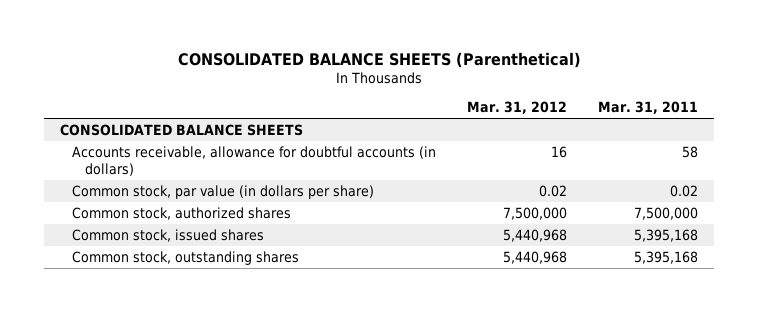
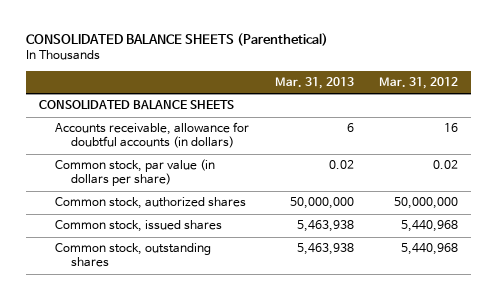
- | Mar. 31, 2012 | Mar. 31, 2011
+ | Mar. 31, 2013 | Mar. 31, 2012
- Common stock, authorized shares | 7,500,000 | 7,500,000
+ Common stock, authorized shares | 50,000,000 | 50,000,000

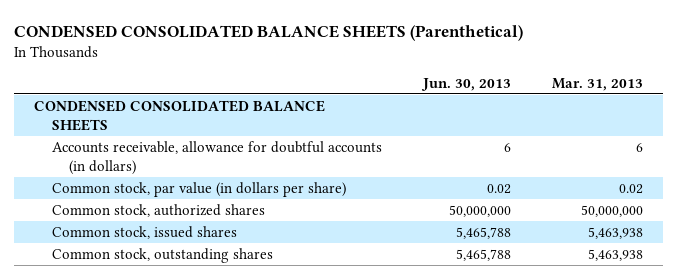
- CONSOLIDATED BALANCE SHEETS (Parenthetical)
+ CONDENSED CONSOLIDATED BALANCE SHEETS (Parenthetical)
- | Mar. 31, 2013 | Mar. 31, 2012
+ | Jun. 30, 2013 | Mar. 31, 2013
- CONSOLIDATED BALANCE SHEETS
+ CONDENSED CONSOLIDATED BALANCE SHEETS

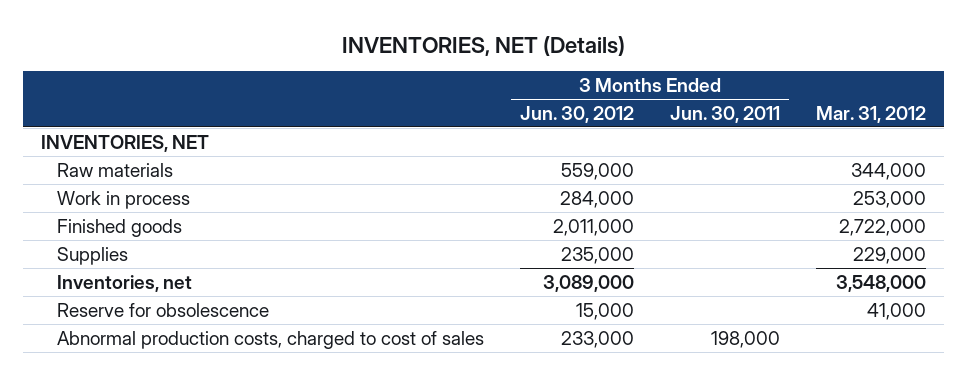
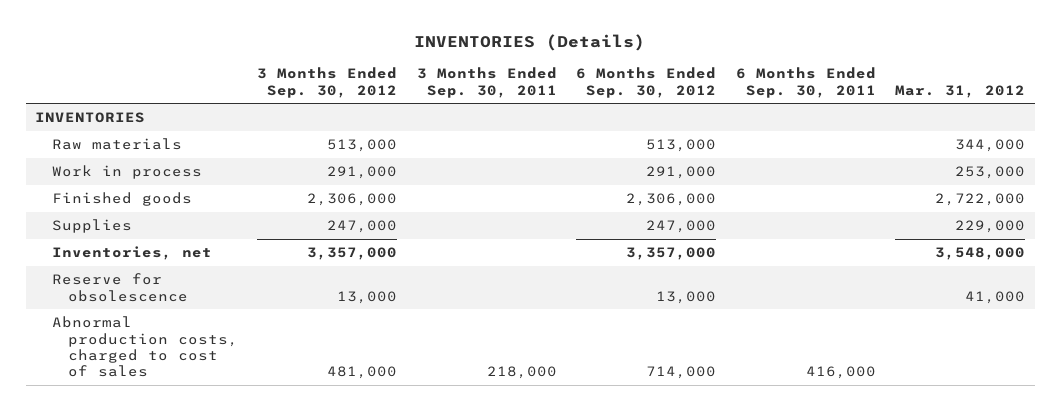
- INVENTORIES, NET (Details)
+ INVENTORIES (Details)
- | 3 Months Ended Jun. 30, 2012 | 3 Months Ended Jun. 30, 2011 | Mar. 31, 2012
+ | 3 Months Ended Sep. 30, 2012 | 3 Months Ended Sep. 30, 2011 | 6 Months Ended Sep. 30, 2012 | 6 Months Ended Sep. 30, 2011 | Mar. 31, 2012
- INVENTORIES, NET
+ INVENTORIES

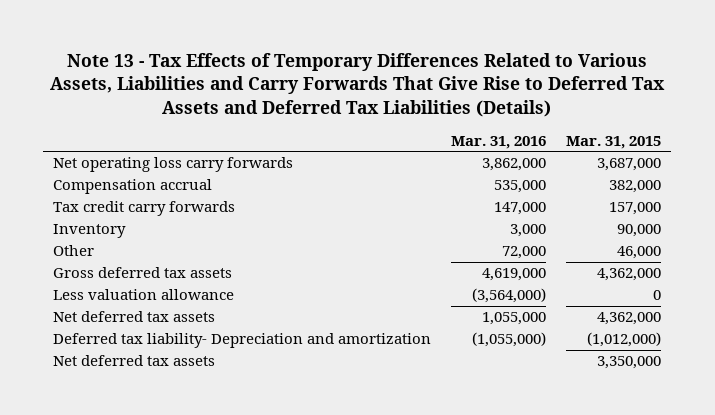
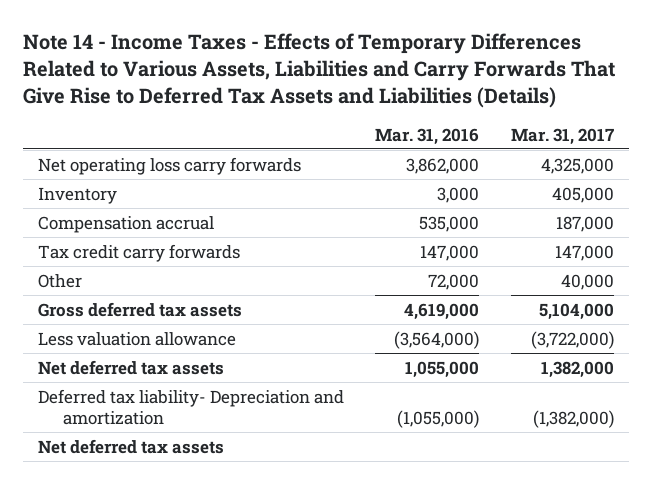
- Note 13 - Tax Effects of Temporary Differences Related to Various Assets, Liabilities and Carry Forwards That Give Rise to Deferred Tax Assets and Deferred Tax Liabilities (Details)
+ Note 14 - Income Taxes - Effects of Temporary Differences Related to Various Assets, Liabilities and Carry Forwards That Give Rise to Deferred Tax Assets and Liabilities (Details)
- | Mar. 31, 2016 | Mar. 31, 2015
+ | Mar. 31, 2016 | Mar. 31, 2017
moved up: Inventory | 3,000 | 405,000

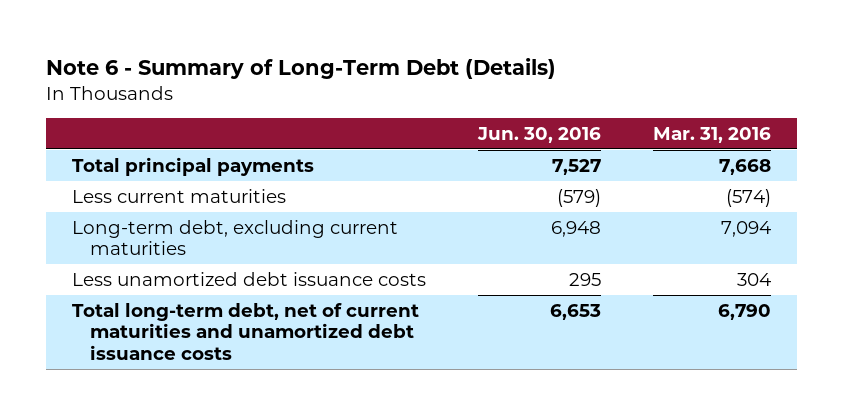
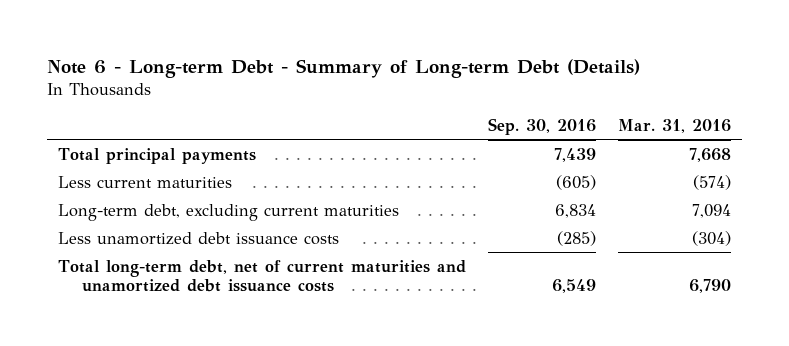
- Note 6 - Summary of Long-Term Debt (Details)
+ Note 6 - Long-term Debt - Summary of Long-term Debt (Details)
- | Jun. 30, 2016 | Mar. 31, 2016
+ | Sep. 30, 2016 | Mar. 31, 2016
- Less unamortized debt issuance costs | 295 | 304
+ Less unamortized debt issuance costs | (285) | (304)

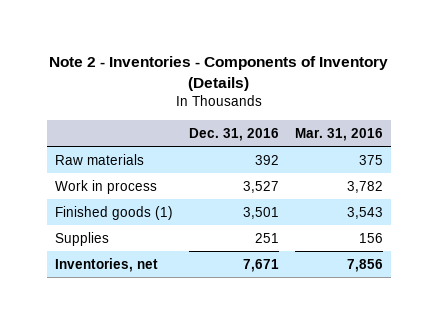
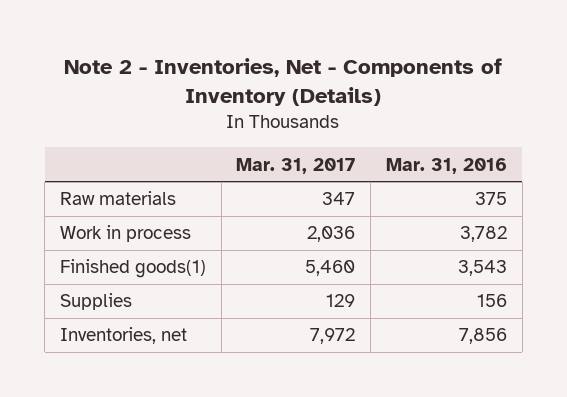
- Note 2 - Inventories - Components of Inventory (Details)
+ Note 2 - Inventories, Net - Components of Inventory (Details)
- | Dec. 31, 2016 | Mar. 31, 2016
+ | Mar. 31, 2017 | Mar. 31, 2016
- Finished goods (1) | 3,501 | 3,543
+ Finished goods(1) | 5,460 | 3,543

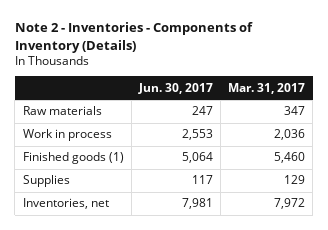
- Note 2 - Inventories, Net - Components of Inventory (Details)
+ Note 2 - Inventories - Components of Inventory (Details)
- | Mar. 31, 2017 | Mar. 31, 2016
+ | Jun. 30, 2017 | Mar. 31, 2017
- Finished goods(1) | 5,460 | 3,543
+ Finished goods (1) | 5,064 | 5,460

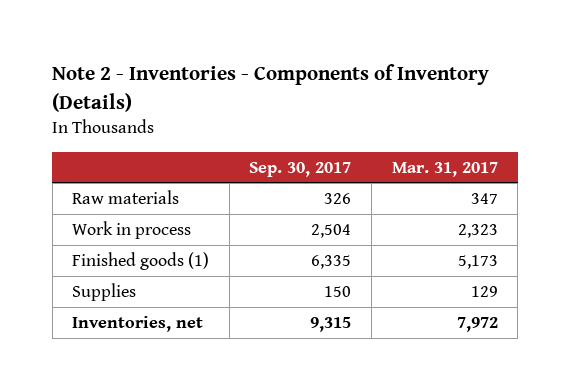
- | Jun. 30, 2017 | Mar. 31, 2017
+ | Sep. 30, 2017 | Mar. 31, 2017
- Work in process | 2,553 | 2,036
- Finished goods (1) | 5,064 | 5,460
+ Work in process | 2,504 | 2,323
+ Finished goods (1) | 6,335 | 5,173

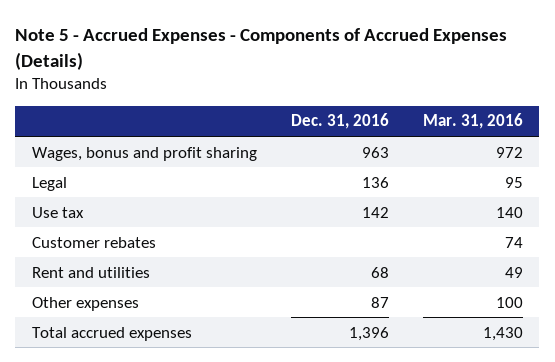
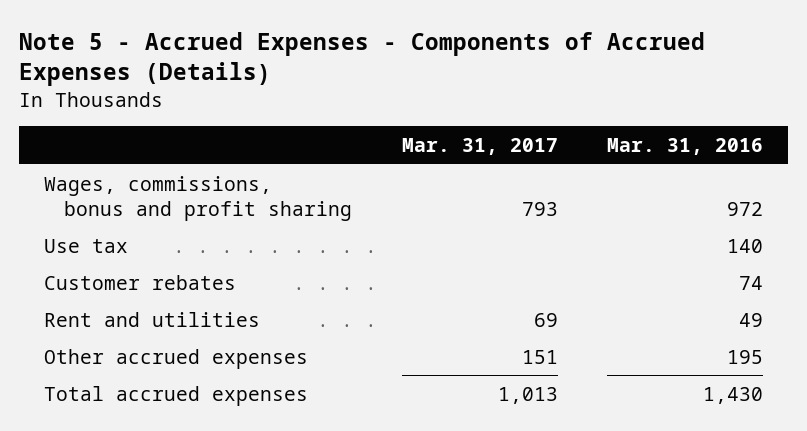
- | Dec. 31, 2016 | Mar. 31, 2016
+ | Mar. 31, 2017 | Mar. 31, 2016
- Wages, bonus and profit sharing | 963 | 972
- Legal | 136 | 95
+ Wages, commissions, bonus and profit sharing | 793 | 972
- Other expenses | 87 | 100
+ Other accrued expenses | 151 | 195

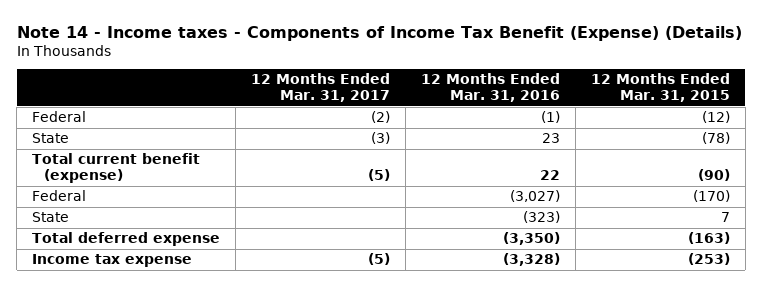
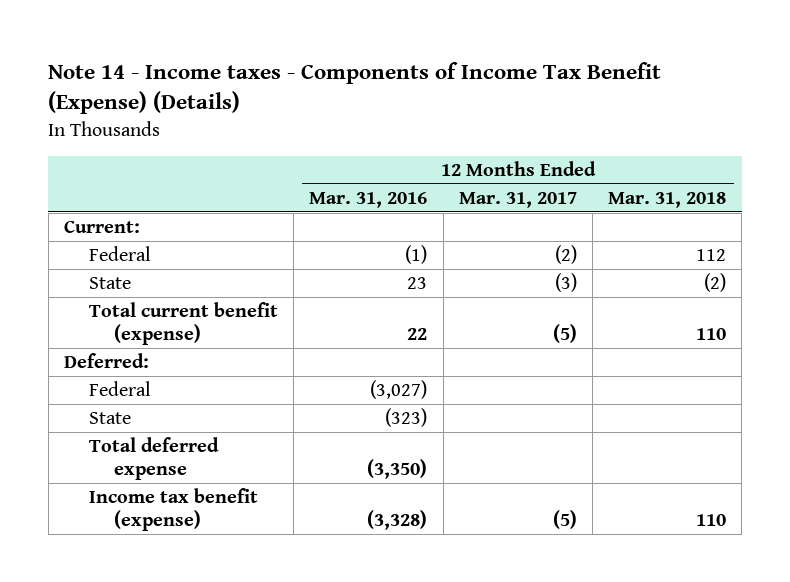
- | 12 Months Ended Mar. 31, 2017 | 12 Months Ended Mar. 31, 2016 | 12 Months Ended Mar. 31, 2015
+ | 12 Months Ended Mar. 31, 2016 | 12 Months Ended Mar. 31, 2017 | 12 Months Ended Mar. 31, 2018
+ Current:
+ Deferred:
- Income tax expense | (5) | (3,328) | (253)
+ Income tax benefit (expense) | (3,328) | (5) | 110

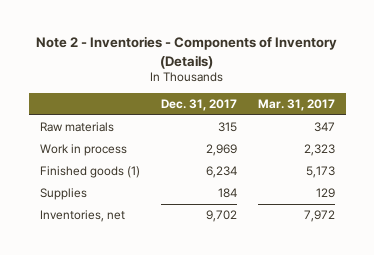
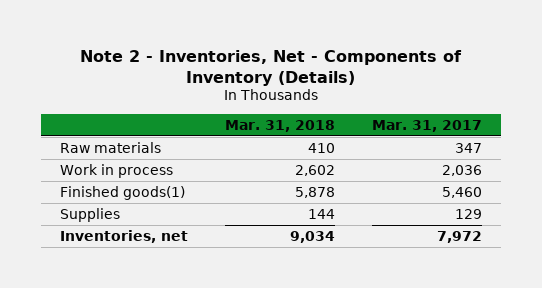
- Note 2 - Inventories - Components of Inventory (Details)
+ Note 2 - Inventories, Net - Components of Inventory (Details)
- | Dec. 31, 2017 | Mar. 31, 2017
+ | Mar. 31, 2018 | Mar. 31, 2017
- Work in process | 2,969 | 2,323
- Finished goods (1) | 6,234 | 5,173
+ Work in process | 2,602 | 2,036
+ Finished goods(1) | 5,878 | 5,460

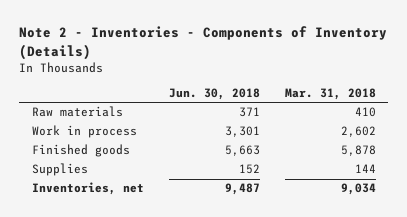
- Note 2 - Inventories, Net - Components of Inventory (Details)
+ Note 2 - Inventories - Components of Inventory (Details)
- | Mar. 31, 2018 | Mar. 31, 2017
+ | Jun. 30, 2018 | Mar. 31, 2018
- Finished goods(1) | 5,878 | 5,460
+ Finished goods | 5,663 | 5,878

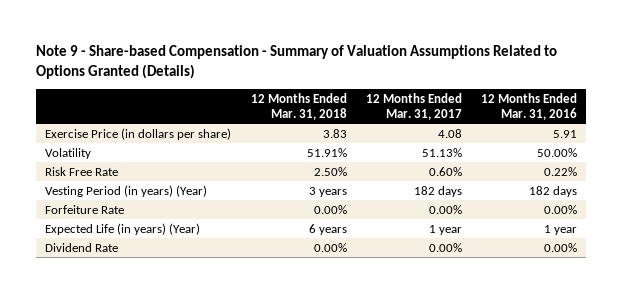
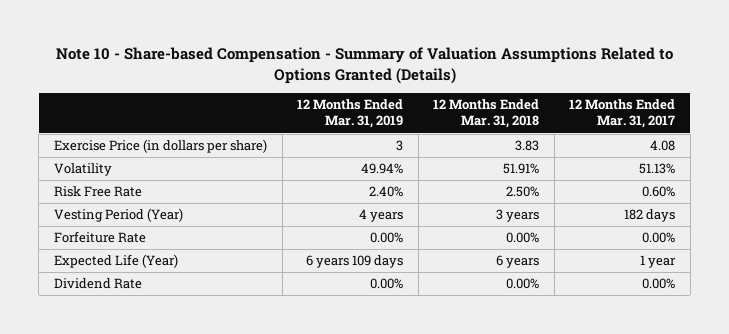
- Note 9 - Share-based Compensation - Summary of Valuation Assumptions Related to Options Granted (Details)
+ Note 10 - Share-based Compensation - Summary of Valuation Assumptions Related to Options Granted (Details)
- | 12 Months Ended Mar. 31, 2018 | 12 Months Ended Mar. 31, 2017 | 12 Months Ended Mar. 31, 2016
+ | 12 Months Ended Mar. 31, 2019 | 12 Months Ended Mar. 31, 2018 | 12 Months Ended Mar. 31, 2017
- Vesting Period (in years) (Year) | 3 years | 182 days | 182 days
+ Vesting Period (Year) | 4 years | 3 years | 182 days
- Expected Life (in years) (Year) | 6 years | 1 year | 1 year
+ Expected Life (Year) | 6 years 109 days | 6 years | 1 year

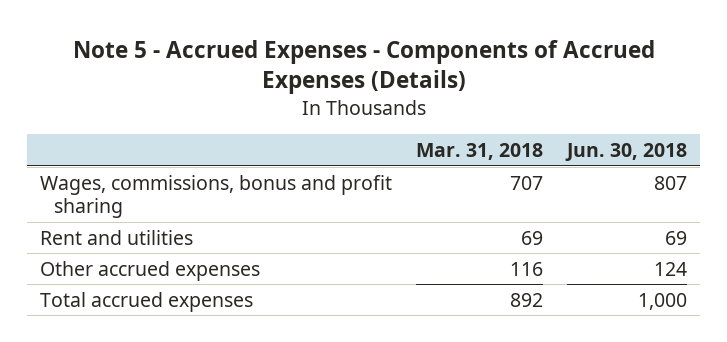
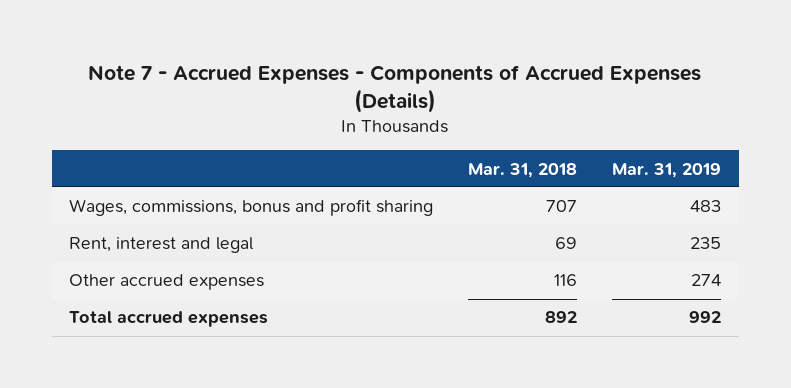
- Note 5 - Accrued Expenses - Components of Accrued Expenses (Details)
+ Note 7 - Accrued Expenses - Components of Accrued Expenses (Details)
- | Mar. 31, 2018 | Jun. 30, 2018
+ | Mar. 31, 2018 | Mar. 31, 2019
- Rent and utilities | 69 | 69
+ Rent, interest and legal | 69 | 235

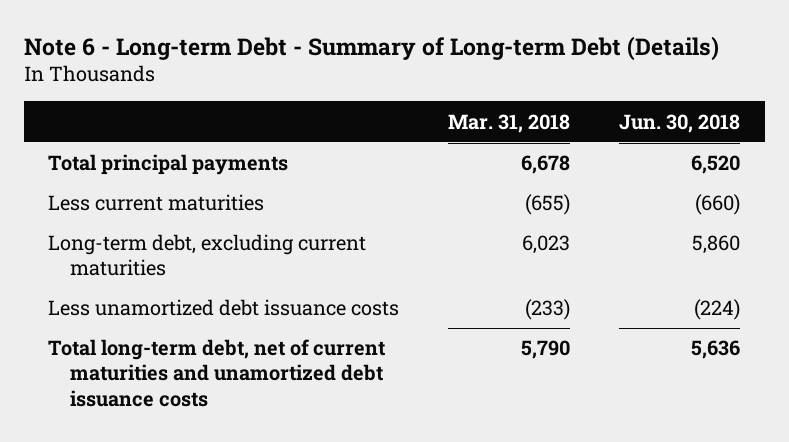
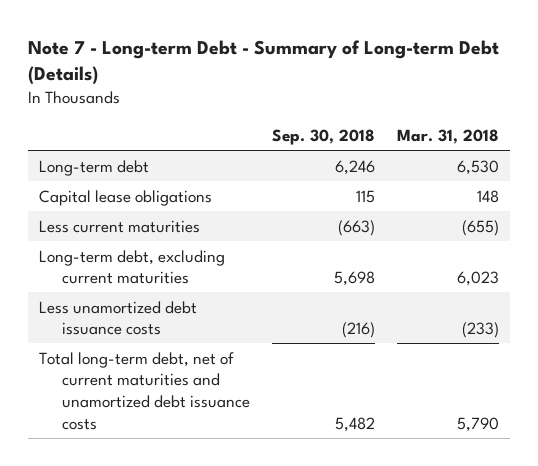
- Note 6 - Long-term Debt - Summary of Long-term Debt (Details)
+ Note 7 - Long-term Debt - Summary of Long-term Debt (Details)
- | Mar. 31, 2018 | Jun. 30, 2018
+ | Sep. 30, 2018 | Mar. 31, 2018
- Total principal payments | 6,678 | 6,520
+ Long-term debt | 6,246 | 6,530
+ Capital lease obligations | 115 | 148

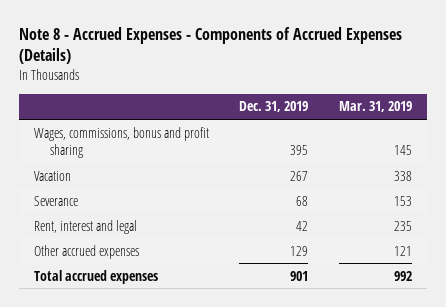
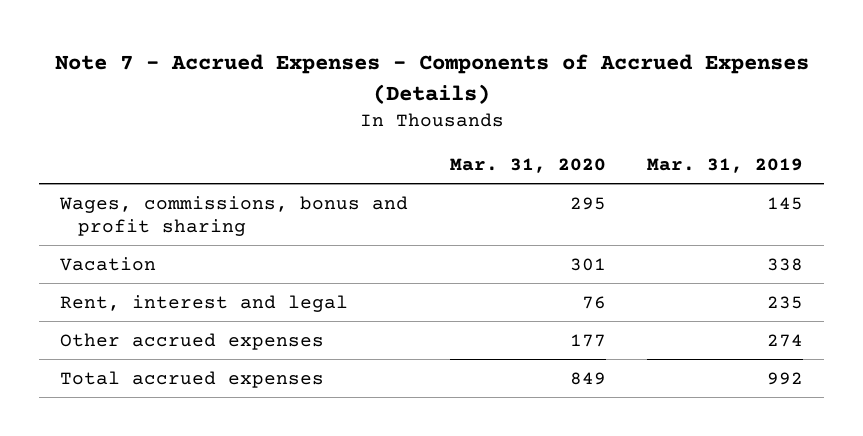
- Note 8 - Accrued Expenses - Components of Accrued Expenses (Details)
+ Note 7 - Accrued Expenses - Components of Accrued Expenses (Details)
- | Dec. 31, 2019 | Mar. 31, 2019
+ | Mar. 31, 2020 | Mar. 31, 2019
- Severance | 68 | 153
- Other accrued expenses | 129 | 121
+ Other accrued expenses | 177 | 274

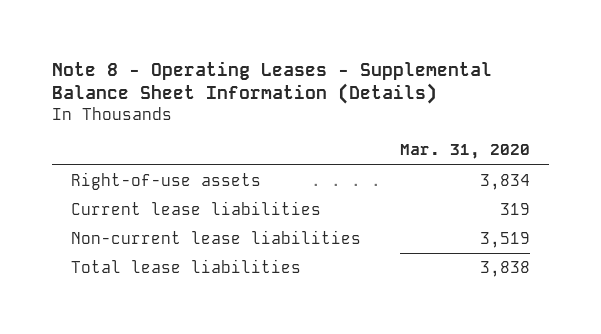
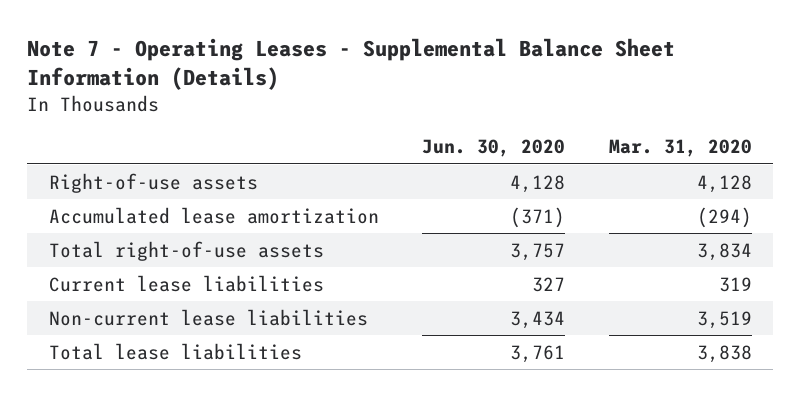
- Note 8 - Operating Leases - Supplemental Balance Sheet Information (Details)
+ Note 7 - Operating Leases - Supplemental Balance Sheet Information (Details)
- | Mar. 31, 2020
+ | Jun. 30, 2020 | Mar. 31, 2020
- Right-of-use assets | 3,834
+ Right-of-use assets | 4,128 | 4,128
+ Accumulated lease amortization | (371) | (294)
+ Total right-of-use assets | 3,757 | 3,834

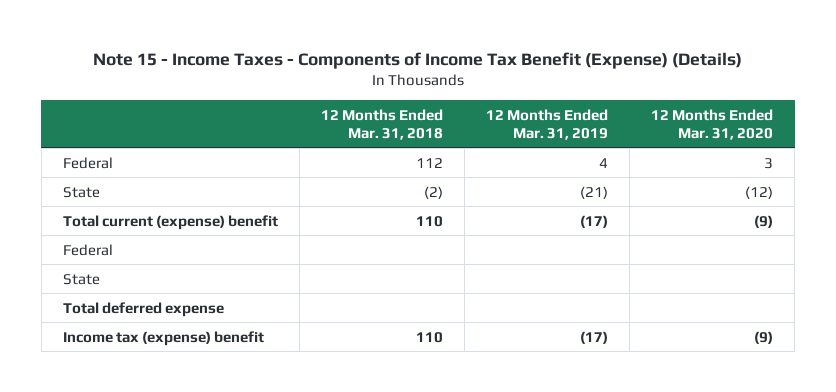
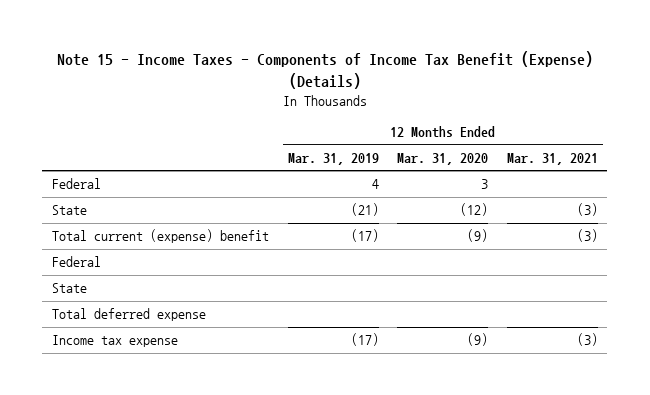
- | 12 Months Ended Mar. 31, 2018 | 12 Months Ended Mar. 31, 2019 | 12 Months Ended Mar. 31, 2020
+ | 12 Months Ended Mar. 31, 2019 | 12 Months Ended Mar. 31, 2020 | 12 Months Ended Mar. 31, 2021
- Income tax (expense) benefit | 110 | (17) | (9)
+ Income tax expense | (17) | (9) | (3)

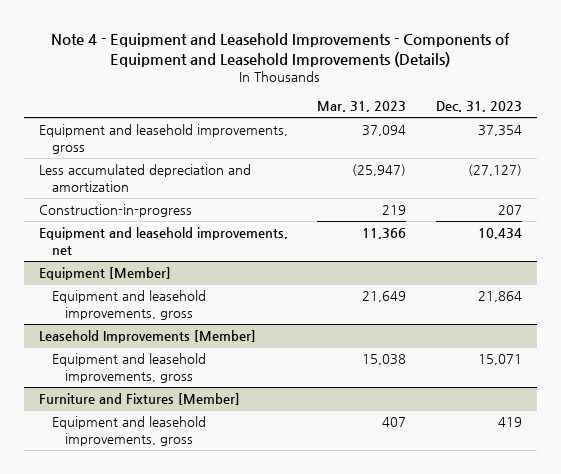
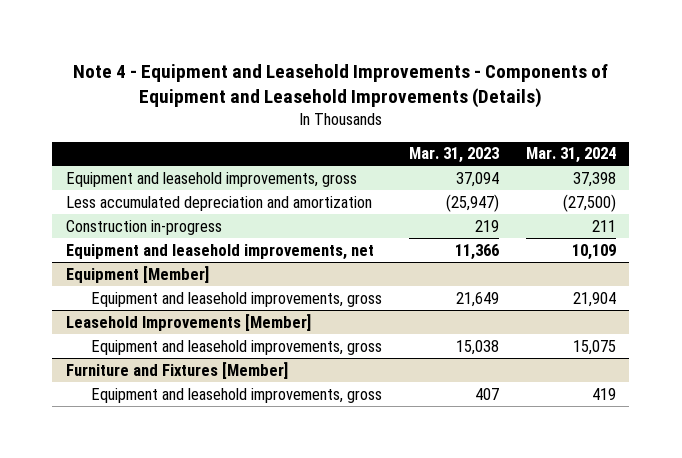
- | Mar. 31, 2023 | Dec. 31, 2023
+ | Mar. 31, 2023 | Mar. 31, 2024
- Construction-in-progress | 219 | 207
+ Construction in-progress | 219 | 211

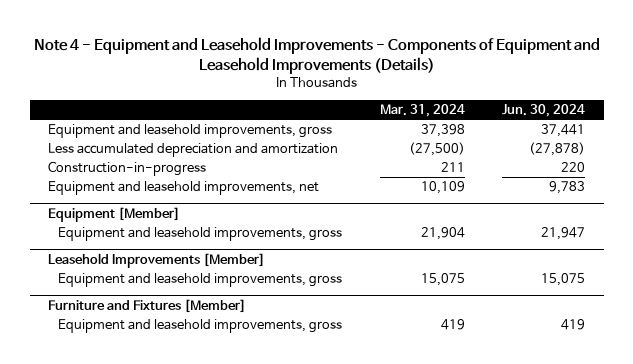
- | Mar. 31, 2023 | Mar. 31, 2024
+ | Mar. 31, 2024 | Jun. 30, 2024
- Construction in-progress | 219 | 211
+ Construction-in-progress | 211 | 220

